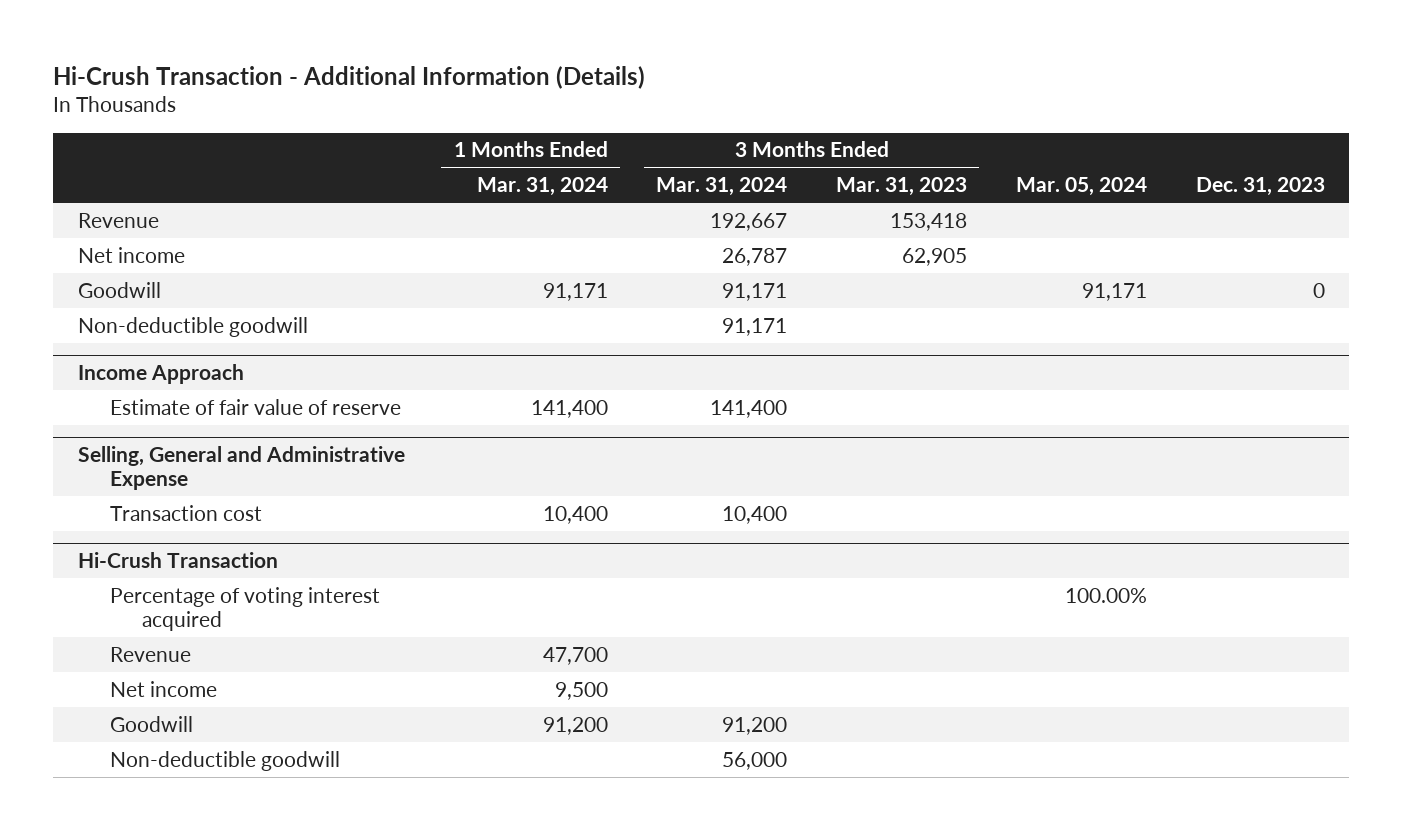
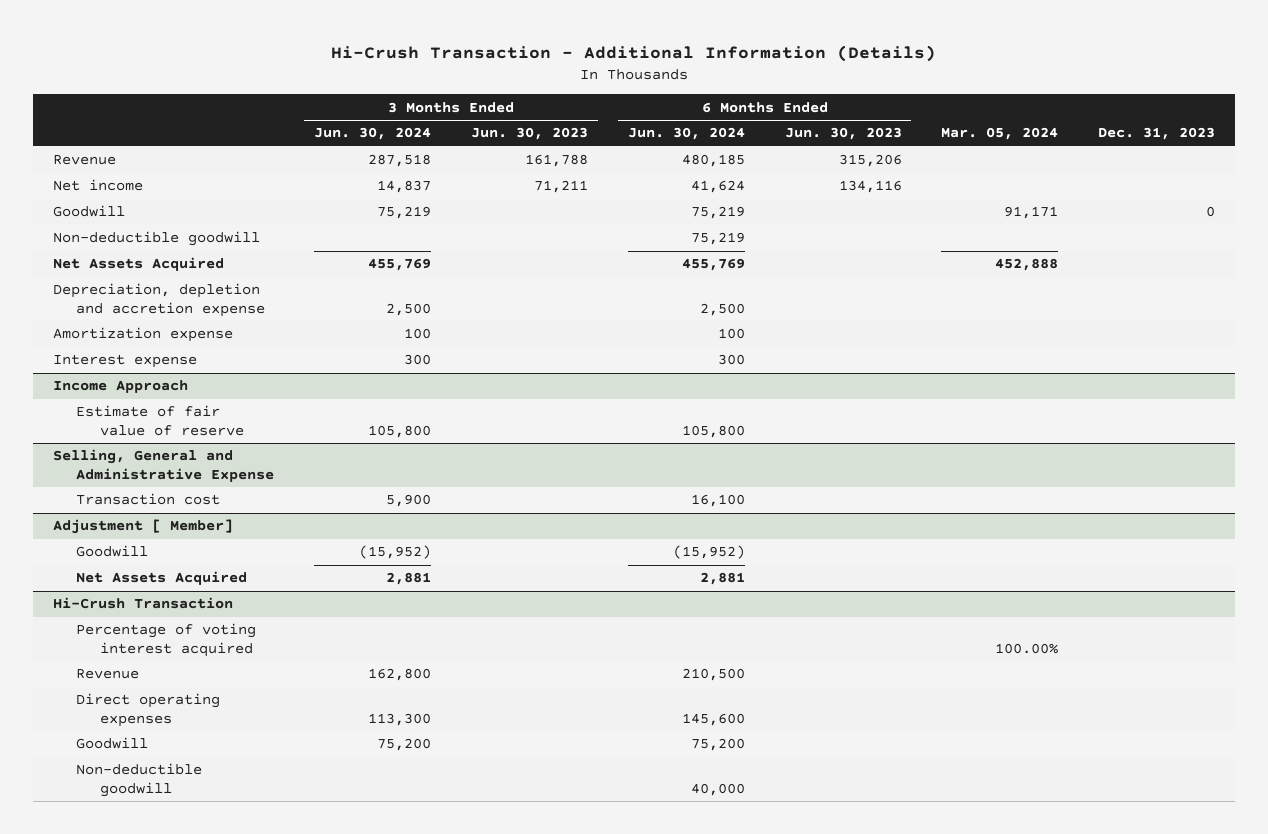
- | 1 Months Ended Mar. 31, 2024 | 3 Months Ended Mar. 31, 2024 | 3 Months Ended Mar. 31, 2023 | Mar. 05, 2024 | Dec. 31, 2023
+ | 3 Months Ended Jun. 30, 2024 | 3 Months Ended Jun. 30, 2023 | 6 Months Ended Jun. 30, 2024 | 6 Months Ended Jun. 30, 2023 | Mar. 05, 2024 | Dec. 31, 2023
+ Net Assets Acquired | 455,769 | | 455,769 | | 452,888 |
+ Depreciation, depletion and accretion expense | 2,500 | | 2,500 | | |
+ Amortization expense | 100 | | 100 | | |
+ Interest expense | 300 | | 300 | | |
+ Adjustment [ Member]
+ Goodwill | (15,952) | | (15,952) | | |
+ Net Assets Acquired | 2,881 | | 2,881 | | |
@ Hi-Crush Transaction
- Net income | 9,500 | | | |
+ Direct operating expenses | 113,300 | | 145,600 | | |

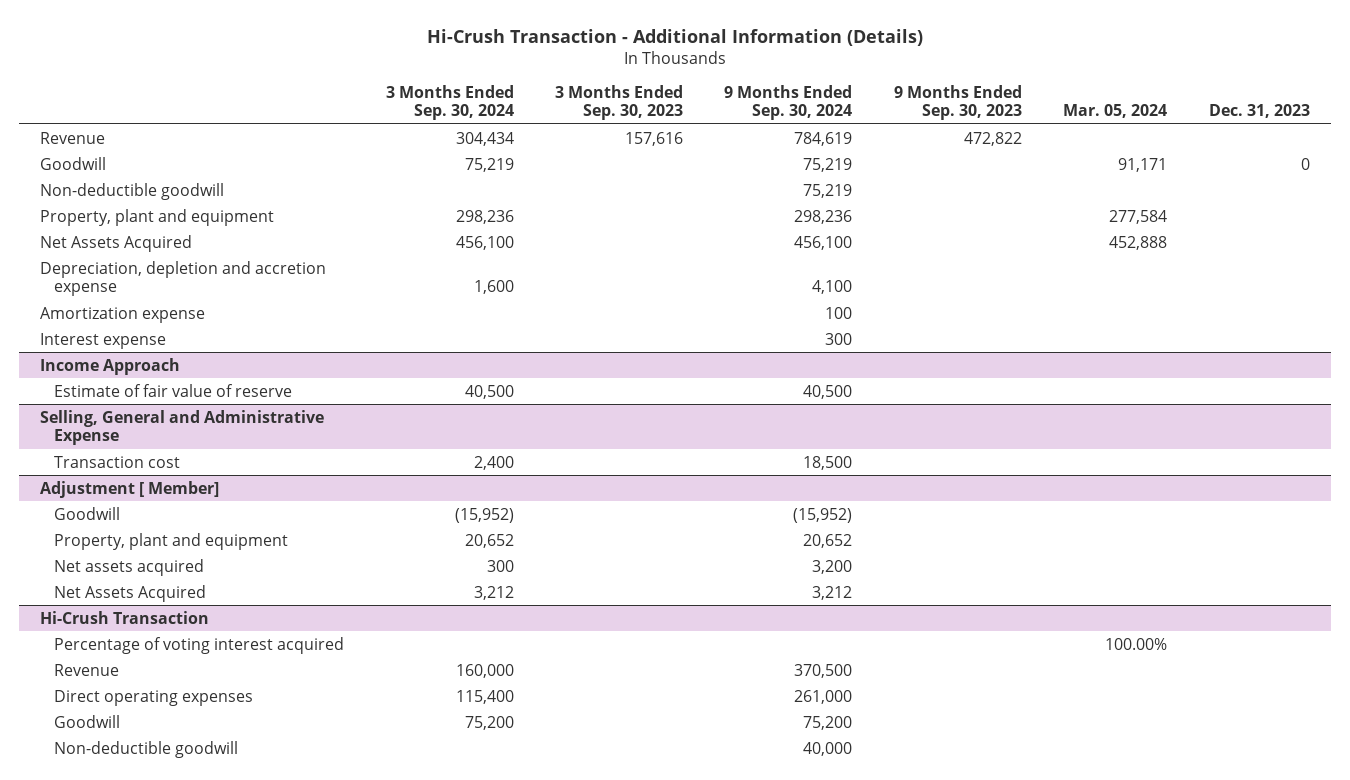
- | 3 Months Ended Jun. 30, 2024 | 3 Months Ended Jun. 30, 2023 | 6 Months Ended Jun. 30, 2024 | 6 Months Ended Jun. 30, 2023 | Mar. 05, 2024 | Dec. 31, 2023
+ | 3 Months Ended Sep. 30, 2024 | 3 Months Ended Sep. 30, 2023 | 9 Months Ended Sep. 30, 2024 | 9 Months Ended Sep. 30, 2023 | Mar. 05, 2024 | Dec. 31, 2023
- Net income | 14,837 | 71,211 | 41,624 | 134,116 | |
+ Property, plant and equipment | 298,236 | | 298,236 | | 277,584 |
@ Adjustment [ Member]
+ Property, plant and equipment | 20,652 | | 20,652 | | |
+ Net assets acquired | 300 | | 3,200 | | |

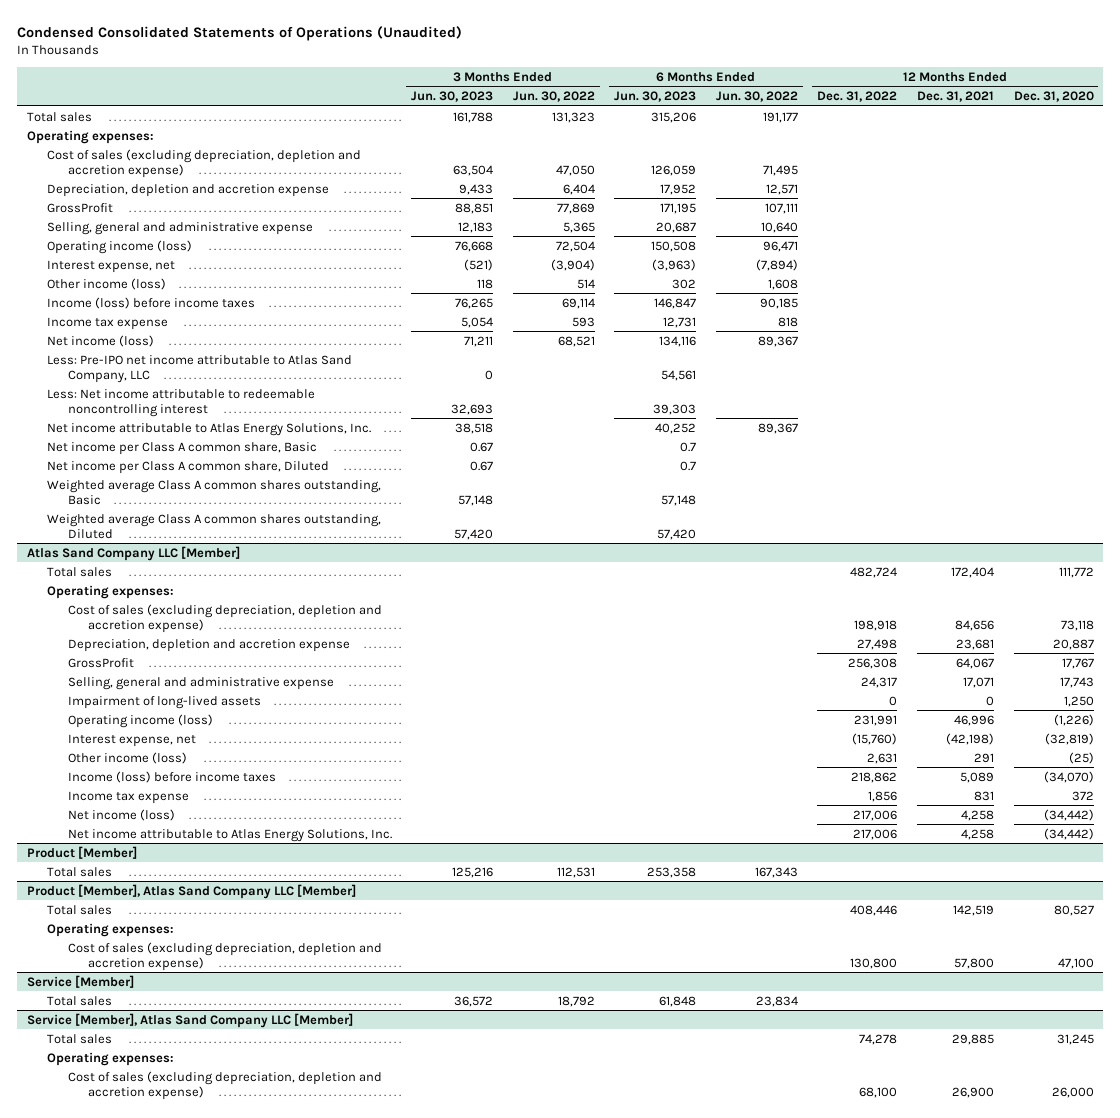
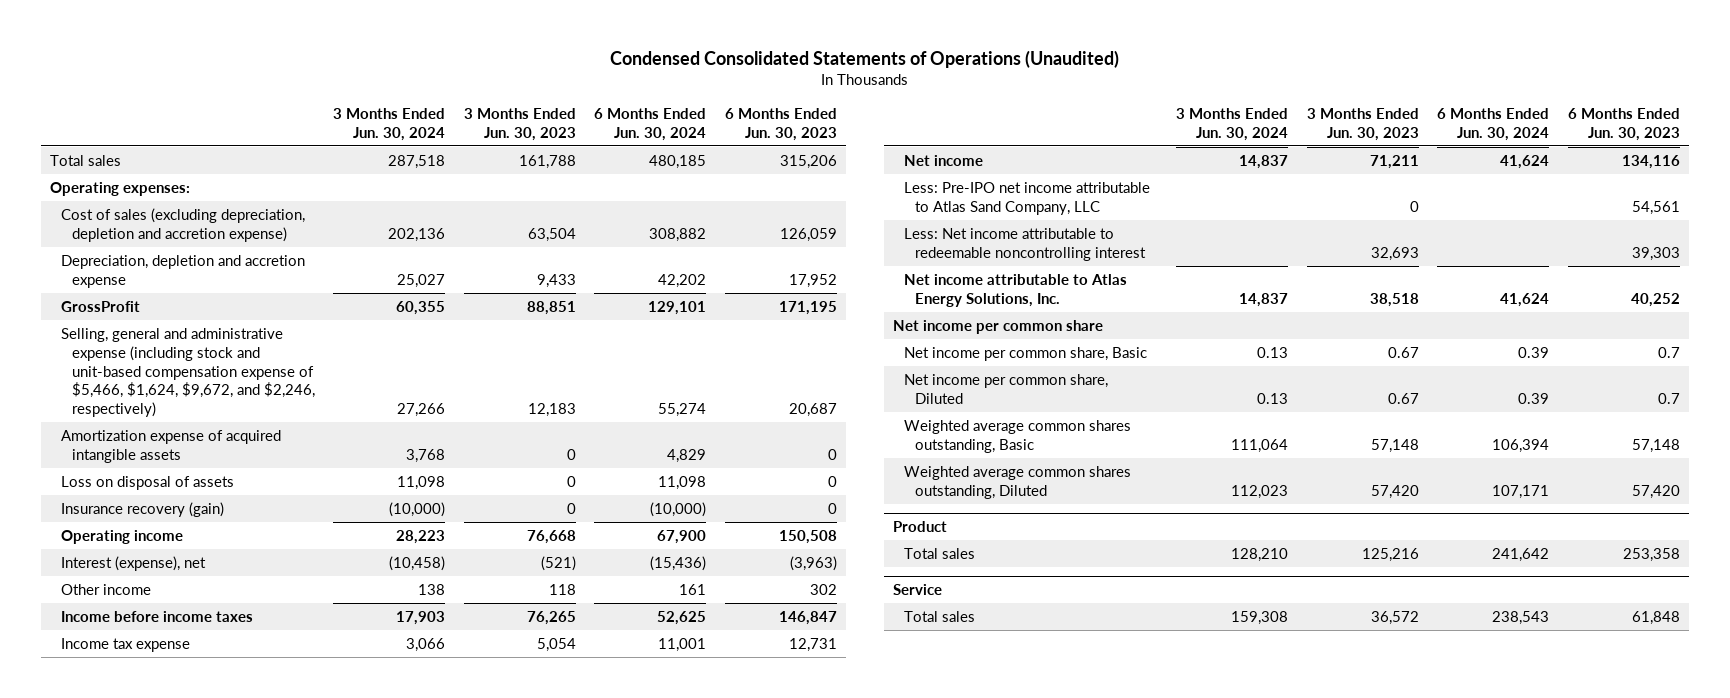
- | 3 Months Ended Jun. 30, 2023 | 3 Months Ended Jun. 30, 2022 | 6 Months Ended Jun. 30, 2023 | 6 Months Ended Jun. 30, 2022 | 12 Months Ended Dec. 31, 2022 | 12 Months Ended Dec. 31, 2021 | 12 Months Ended Dec. 31, 2020
+ | 3 Months Ended Jun. 30, 2024 | 3 Months Ended Jun. 30, 2023 | 6 Months Ended Jun. 30, 2024 | 6 Months Ended Jun. 30, 2023
- Selling, general and administrative expense | 12,183 | 5,365 | 20,687 | 10,640 | | |
- Operating income (loss) | 76,668 | 72,504 | 150,508 | 96,471 | | |
- Interest expense, net | (521) | (3,904) | (3,963) | (7,894) | | |
- Other income (loss) | 118 | 514 | 302 | 1,608 | | |
- Income (loss) before income taxes | 76,265 | 69,114 | 146,847 | 90,185 | | |
+ Selling, general and administrative expense (including stock and unit-based compensation expense of $5,466, $1,624, $9,672, and $2,246, respectively) | 27,266 | 12,183 | 55,274 | 20,687
+ Amortization expense of acquired intangible assets | 3,768 | 0 | 4,829 | 0
+ Loss on disposal of assets | 11,098 | 0 | 11,098 | 0
+ Insurance recovery (gain) | (10,000) | 0 | (10,000) | 0
+ Operating income | 28,223 | 76,668 | 67,900 | 150,508
+ Interest (expense), net | (10,458) | (521) | (15,436) | (3,963)
+ Other income | 138 | 118 | 161 | 302
+ Income before income taxes | 17,903 | 76,265 | 52,625 | 146,847
- Net income (loss) | 71,211 | 68,521 | 134,116 | 89,367 | | |
+ Net income | 14,837 | 71,211 | 41,624 | 134,116
- Net income per Class A common share, Basic | 0.67 | | 0.7 | | | |
- Net income per Class A common share, Diluted | 0.67 | | 0.7 | | | |
- Weighted average Class A common shares outstanding, Basic | 57,148 | | 57,148 | | | |
- Weighted average Class A common shares outstanding, Diluted | 57,420 | | 57,420 | | | |
- Atlas Sand Company LLC [Member]
- Total sales | | | | | 482,724 | 172,404 | 111,772
- Operating expenses:
- Cost of sales (excluding depreciation, depletion and accretion expense) | | | | | 198,918 | 84,656 | 73,118
- Depreciation, depletion and accretion expense | | | | | 27,498 | 23,681 | 20,887
- GrossProfit | | | | | 256,308 | 64,067 | 17,767
- Selling, general and administrative expense | | | | | 24,317 | 17,071 | 17,743
- Impairment of long-lived assets | | | | | 0 | 0 | 1,250
- Operating income (loss) | | | | | 231,991 | 46,996 | (1,226)
- Interest expense, net | | | | | (15,760) | (42,198) | (32,819)
- Other income (loss) | | | | | 2,631 | 291 | (25)
- Income (loss) before income taxes | | | | | 218,862 | 5,089 | (34,070)
- Income tax expense | | | | | 1,856 | 831 | 372
- Net income (loss) | | | | | 217,006 | 4,258 | (34,442)
- Net income attributable to Atlas Energy Solutions, Inc. | | | | | 217,006 | 4,258 | (34,442)
- Product [Member]
+ Net income per common share
+ Net income per common share, Basic | 0.13 | 0.67 | 0.39 | 0.7
+ Net income per common share, Diluted | 0.13 | 0.67 | 0.39 | 0.7
+ Weighted average common shares outstanding, Basic | 111,064 | 57,148 | 106,394 | 57,148
+ Weighted average common shares outstanding, Diluted | 112,023 | 57,420 | 107,171 | 57,420
+ Product
- Product [Member], Atlas Sand Company LLC [Member]
- Total sales | | | | | 408,446 | 142,519 | 80,527
- Operating expenses:
- Cost of sales (excluding depreciation, depletion and accretion expense) | | | | | 130,800 | 57,800 | 47,100
- Service [Member]
+ Service
- Service [Member], Atlas Sand Company LLC [Member]
- Total sales | | | | | 74,278 | 29,885 | 31,245
- Operating expenses:
- Cost of sales (excluding depreciation, depletion and accretion expense) | | | | | 68,100 | 26,900 | 26,000

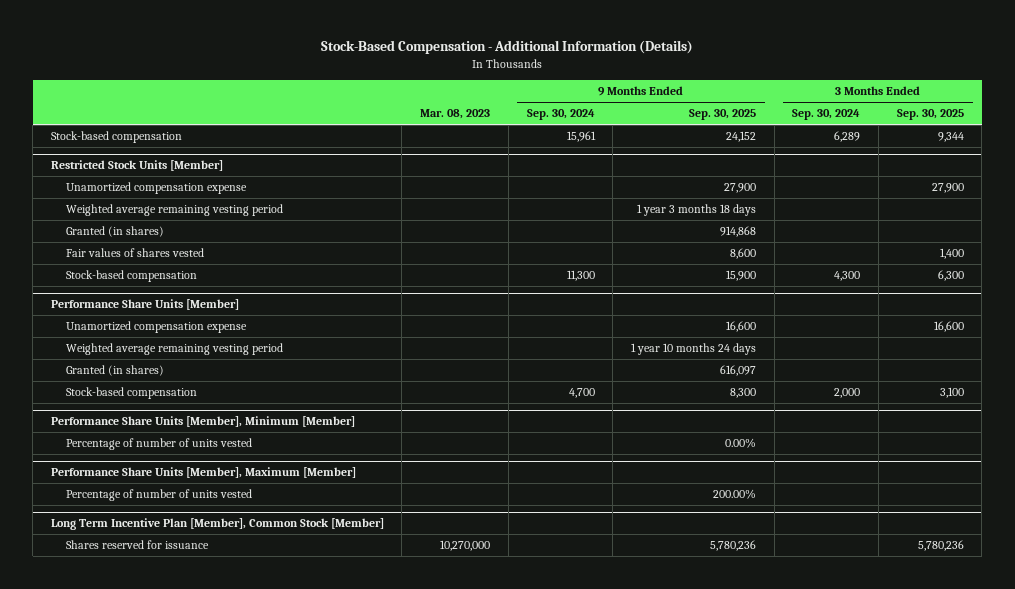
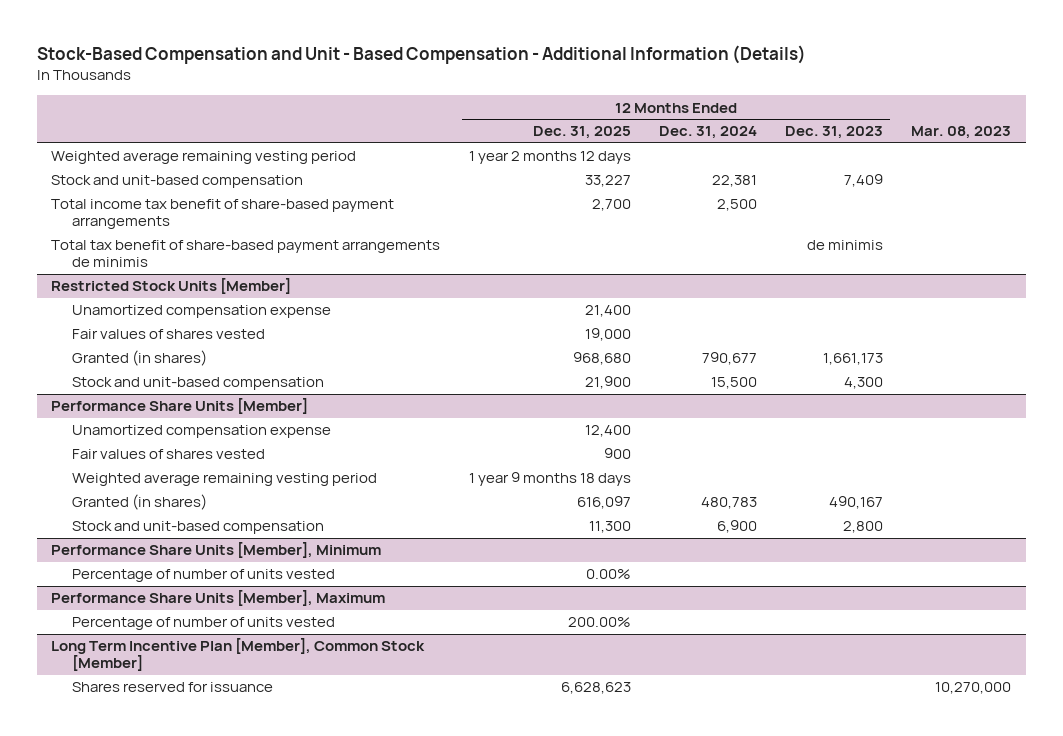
- Stock-Based Compensation - Additional Information (Details)
+ Stock-Based Compensation and Unit - Based Compensation - Additional Information (Details)
- | Mar. 08, 2023 | 9 Months Ended Sep. 30, 2024 | 9 Months Ended Sep. 30, 2025 | 3 Months Ended Sep. 30, 2024 | 3 Months Ended Sep. 30, 2025
+ | 12 Months Ended Dec. 31, 2025 | 12 Months Ended Dec. 31, 2024 | 12 Months Ended Dec. 31, 2023 | Mar. 08, 2023
- Stock-based compensation | | 15,961 | 24,152 | 6,289 | 9,344
+ Weighted average remaining vesting period | 1 year 2 months 12 days | | |
+ Stock and unit-based compensation | 33,227 | 22,381 | 7,409 |
+ Total income tax benefit of share-based payment arrangements | 2,700 | 2,500 | |
+ Total tax benefit of share-based payment arrangements de minimis | | | de minimis |
@ Restricted Stock Units [Member]
- Weighted average remaining vesting period | | | 1 year 3 months 18 days | |
- Stock-based compensation | | 11,300 | 15,900 | 4,300 | 6,300
moved down: Granted (in shares) | 968,680 | 790,677 | 1,661,173 |
+ Stock and unit-based compensation | 21,900 | 15,500 | 4,300 |
@ Performance Share Units [Member]
+ Fair values of shares vested | 900 | | |
- Stock-based compensation | | 4,700 | 8,300 | 2,000 | 3,100
- Performance Share Units [Member], Minimum [Member]
@ Performance Share Units [Member]
+ Stock and unit-based compensation | 11,300 | 6,900 | 2,800 |
+ Performance Share Units [Member], Minimum
- Performance Share Units [Member], Maximum [Member]
+ Performance Share Units [Member], Maximum

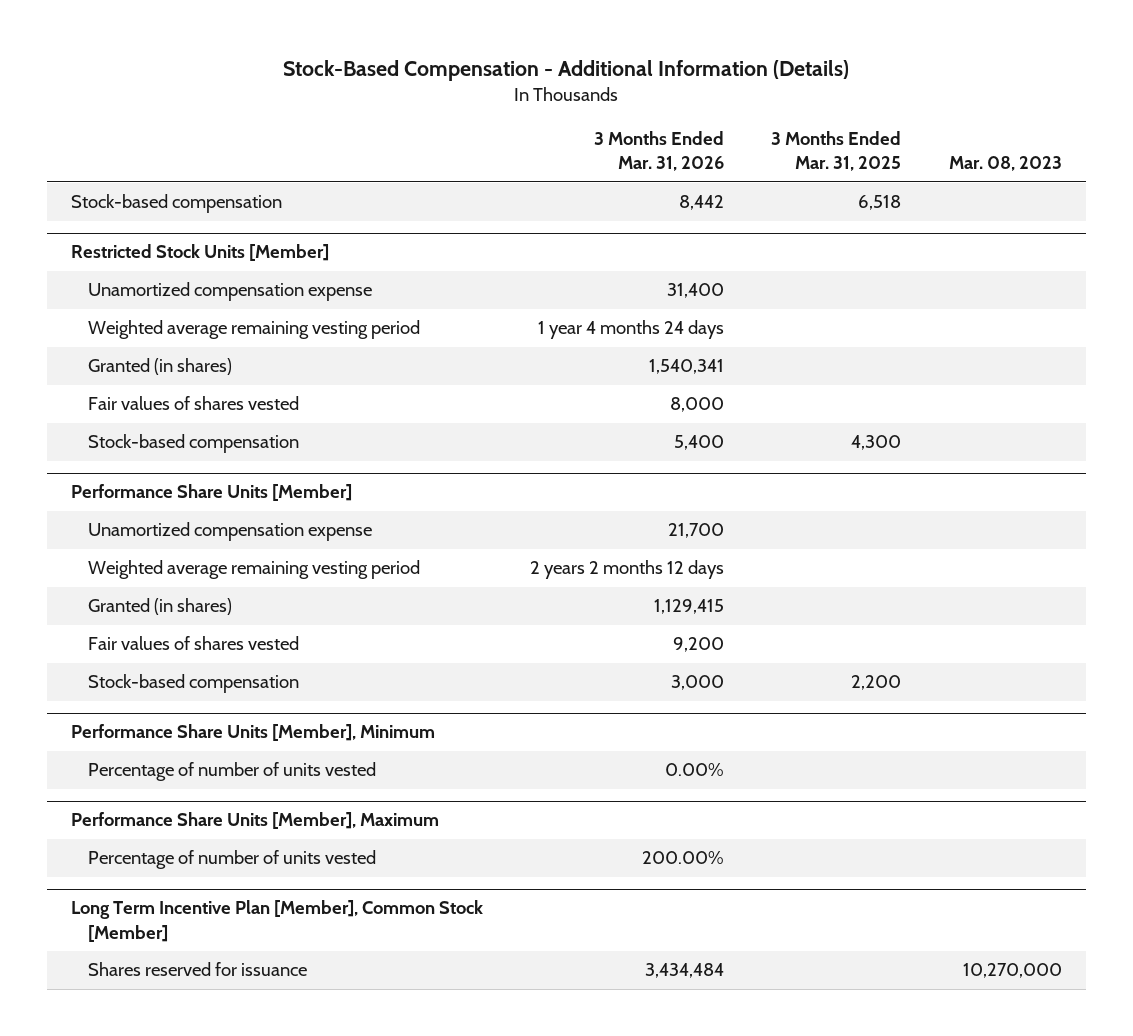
- Stock-Based Compensation and Unit - Based Compensation - Additional Information (Details)
+ Stock-Based Compensation - Additional Information (Details)
- | 12 Months Ended Dec. 31, 2025 | 12 Months Ended Dec. 31, 2024 | 12 Months Ended Dec. 31, 2023 | Mar. 08, 2023
+ | 3 Months Ended Mar. 31, 2026 | 3 Months Ended Mar. 31, 2025 | Mar. 08, 2023
- Weighted average remaining vesting period | 1 year 2 months 12 days | | |
- Stock and unit-based compensation | 33,227 | 22,381 | 7,409 |
- Total income tax benefit of share-based payment arrangements | 2,700 | 2,500 | |
- Total tax benefit of share-based payment arrangements de minimis | | | de minimis |
+ Stock-based compensation | 8,442 | 6,518 |
@ Restricted Stock Units [Member]
+ Weighted average remaining vesting period | 1 year 4 months 24 days | |
- Stock and unit-based compensation | 21,900 | 15,500 | 4,300 |
moved down: Fair values of shares vested | 8,000 | |
+ Stock-based compensation | 5,400 | 4,300 |
@ Performance Share Units [Member]
- Stock and unit-based compensation | 11,300 | 6,900 | 2,800 |
moved down: Fair values of shares vested | 9,200 | |
+ Stock-based compensation | 3,000 | 2,200 |

